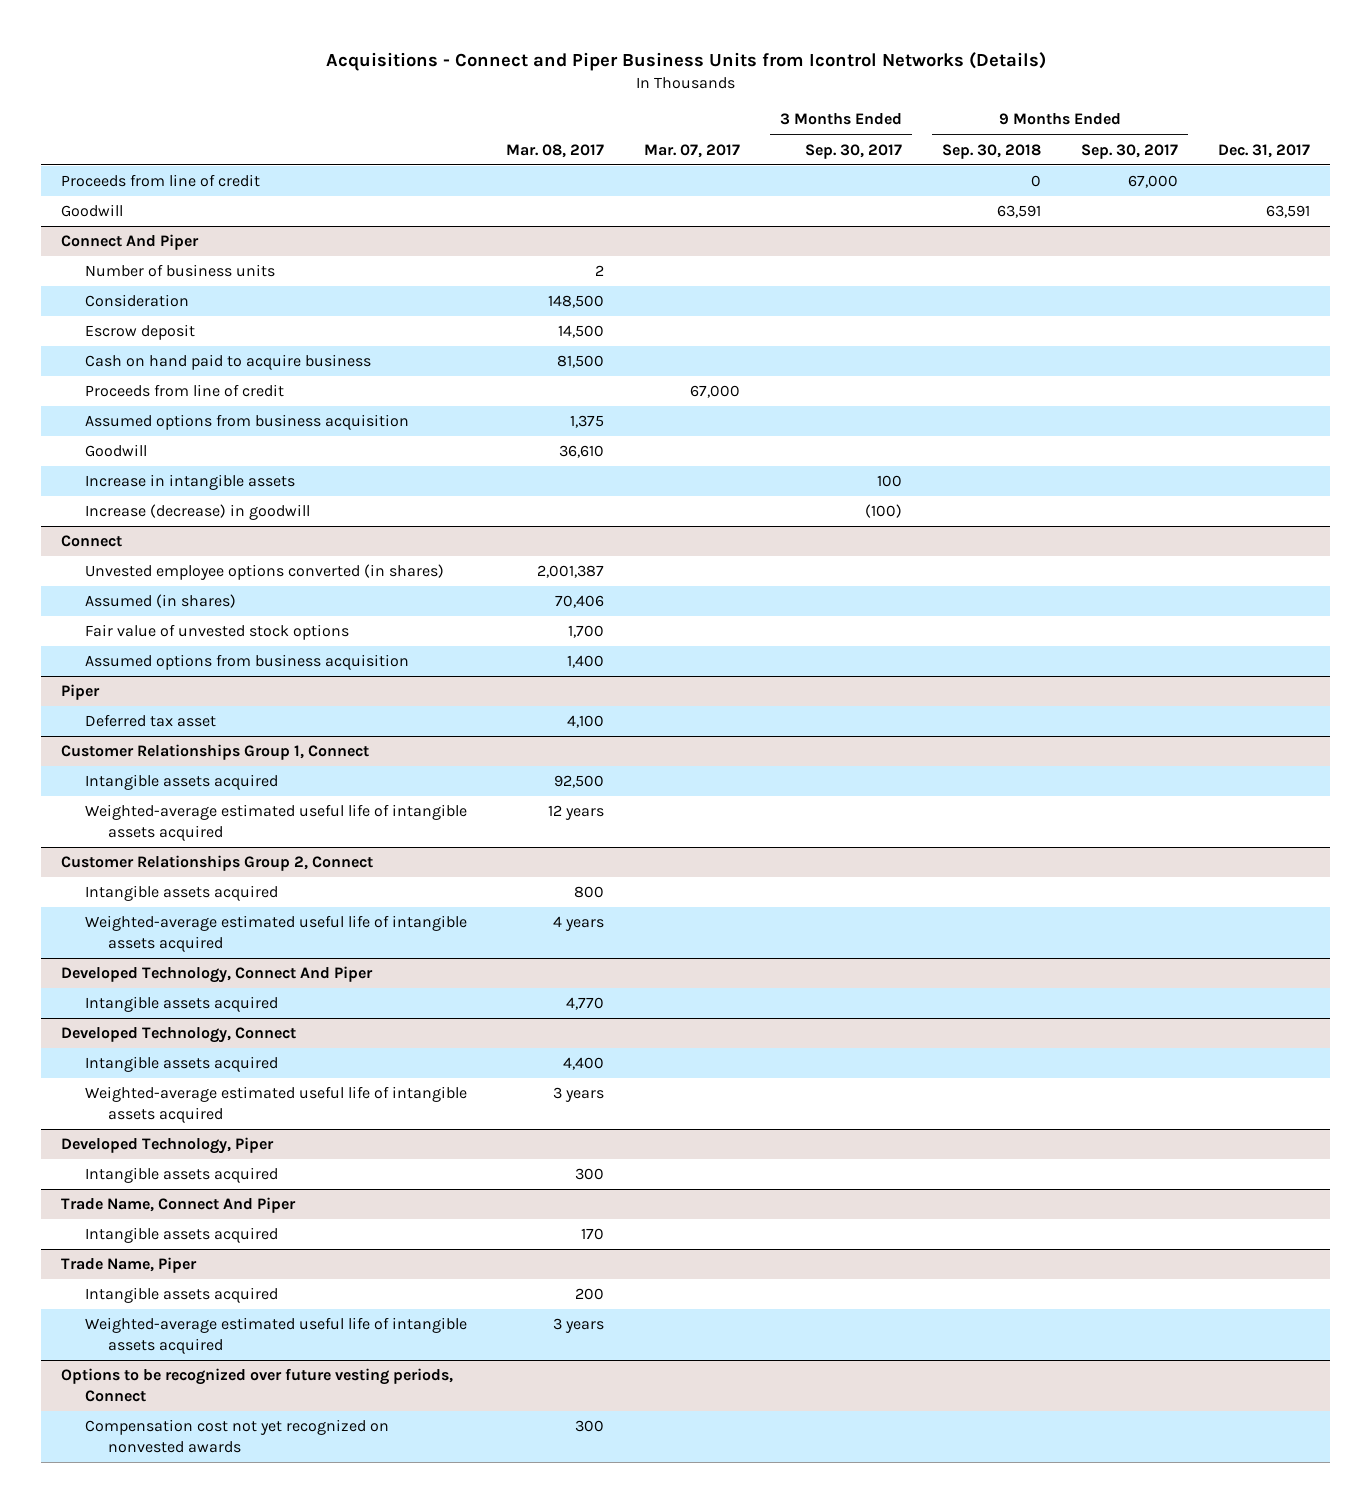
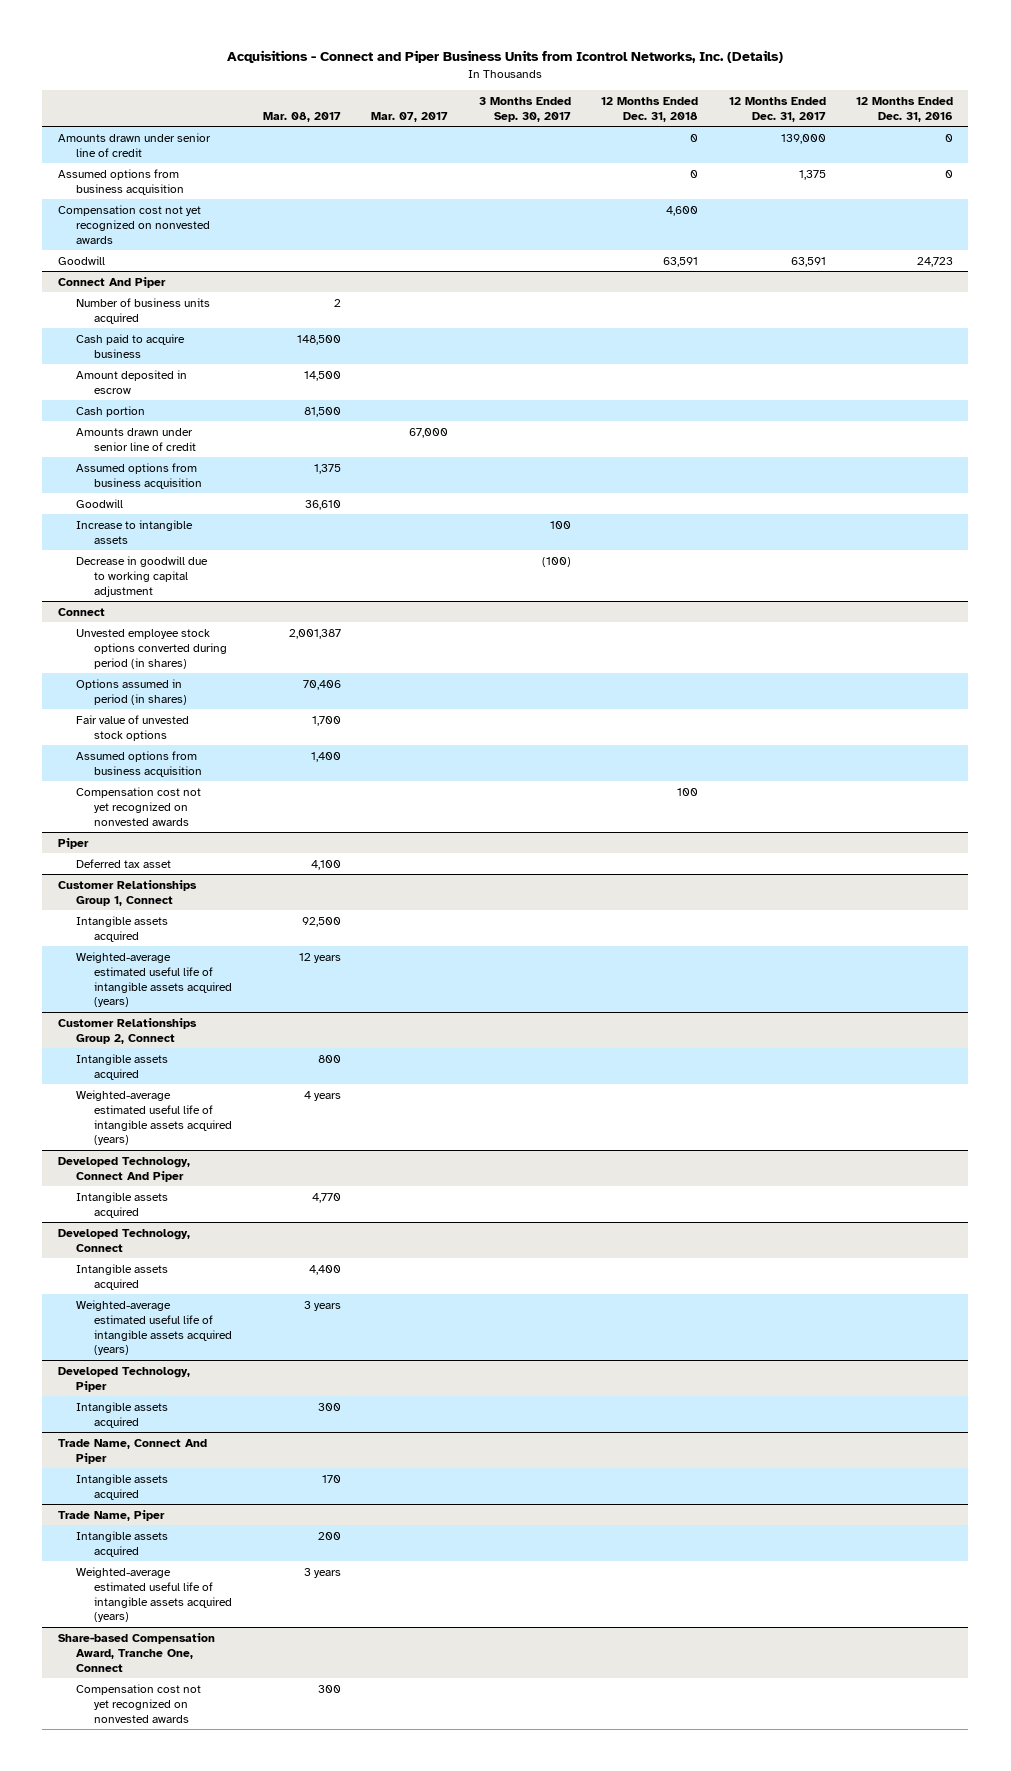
- Acquisitions - Connect and Piper Business Units from Icontrol Networks (Details)
+ Acquisitions - Connect and Piper Business Units from Icontrol Networks, Inc. (Details)
- | Mar. 08, 2017 | Mar. 07, 2017 | 3 Months Ended Sep. 30, 2017 | 9 Months Ended Sep. 30, 2018 | 9 Months Ended Sep. 30, 2017 | Dec. 31, 2017
+ | Mar. 08, 2017 | Mar. 07, 2017 | 3 Months Ended Sep. 30, 2017 | 12 Months Ended Dec. 31, 2018 | 12 Months Ended Dec. 31, 2017 | 12 Months Ended Dec. 31, 2016
- Proceeds from line of credit | | | | 0 | 67,000 |
+ Amounts drawn under senior line of credit | | | | 0 | 139,000 | 0
+ Assumed options from business acquisition | | | | 0 | 1,375 | 0
+ Compensation cost not yet recognized on nonvested awards | | | | 4,600 | |
@ Connect And Piper
- Number of business units | 2 | | | | |
- Consideration | 148,500 | | | | |
- Escrow deposit | 14,500 | | | | |
- Cash on hand paid to acquire business | 81,500 | | | | |
- Proceeds from line of credit | | 67,000 | | | |
+ Number of business units acquired | 2 | | | | |
+ Cash paid to acquire business | 148,500 | | | | |
+ Amount deposited in escrow | 14,500 | | | | |
+ Cash portion | 81,500 | | | | |
+ Amounts drawn under senior line of credit | | 67,000 | | | |
- Increase in intangible assets | | | 100 | | |
- Increase (decrease) in goodwill | | | (100) | | |
+ Increase to intangible assets | | | 100 | | |
+ Decrease in goodwill due to working capital adjustment | | | (100) | | |
@ Connect
- Unvested employee options converted (in shares) | 2,001,387 | | | | |
- Assumed (in shares) | 70,406 | | | | |
+ Unvested employee stock options converted during period (in shares) | 2,001,387 | | | | |
+ Options assumed in period (in shares) | 70,406 | | | | |
+ Compensation cost not yet recognized on nonvested awards | | | | 100 | |
@ Customer Relationships Group 1, Connect
- Weighted-average estimated useful life of intangible assets acquired | 12 years | | | | |
+ Weighted-average estimated useful life of intangible assets acquired (years) | 12 years | | | | |
@ Customer Relationships Group 2, Connect
- Weighted-average estimated useful life of intangible assets acquired | 4 years | | | | |
+ Weighted-average estimated useful life of intangible assets acquired (years) | 4 years | | | | |
@ Developed Technology, Connect
- Weighted-average estimated useful life of intangible assets acquired | 3 years | | | | |
+ Weighted-average estimated useful life of intangible assets acquired (years) | 3 years | | | | |
@ Trade Name, Piper
- Weighted-average estimated useful life of intangible assets acquired | 3 years | | | | |
- Options to be recognized over future vesting periods, Connect
@ Trade Name, Piper
+ Weighted-average estimated useful life of intangible assets acquired (years) | 3 years | | | | |
+ Share-based Compensation Award, Tranche One, Connect

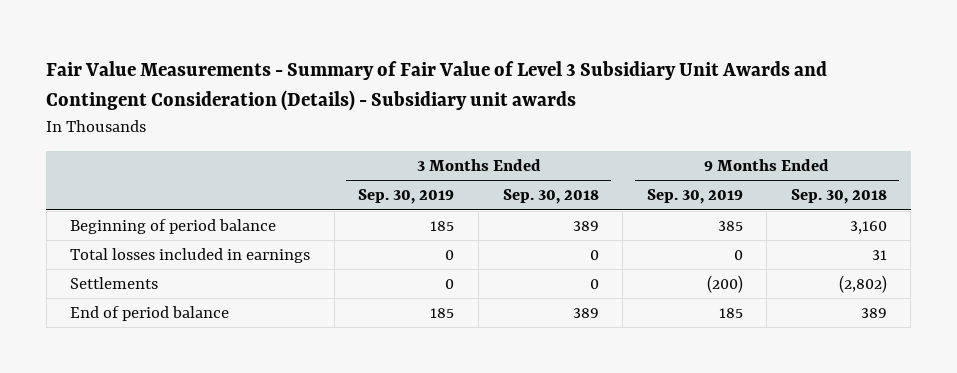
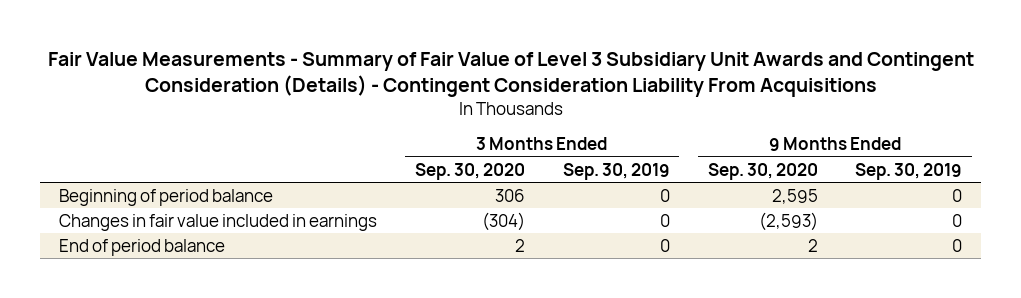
- Fair Value Measurements - Summary of Fair Value of Level 3 Subsidiary Unit Awards and Contingent Consideration (Details) - Subsidiary unit awards
+ Fair Value Measurements - Summary of Fair Value of Level 3 Subsidiary Unit Awards and Contingent Consideration (Details) - Contingent Consideration Liability From Acquisitions
- | 3 Months Ended Sep. 30, 2019 | 3 Months Ended Sep. 30, 2018 | 9 Months Ended Sep. 30, 2019 | 9 Months Ended Sep. 30, 2018
+ | 3 Months Ended Sep. 30, 2020 | 3 Months Ended Sep. 30, 2019 | 9 Months Ended Sep. 30, 2020 | 9 Months Ended Sep. 30, 2019
- Beginning of period balance | 185 | 389 | 385 | 3,160
- Total losses included in earnings | 0 | 0 | 0 | 31
- Settlements | 0 | 0 | (200) | (2,802)
- End of period balance | 185 | 389 | 185 | 389
+ Beginning of period balance | 306 | 0 | 2,595 | 0
+ Changes in fair value included in earnings | (304) | 0 | (2,593) | 0
+ End of period balance | 2 | 0 | 2 | 0

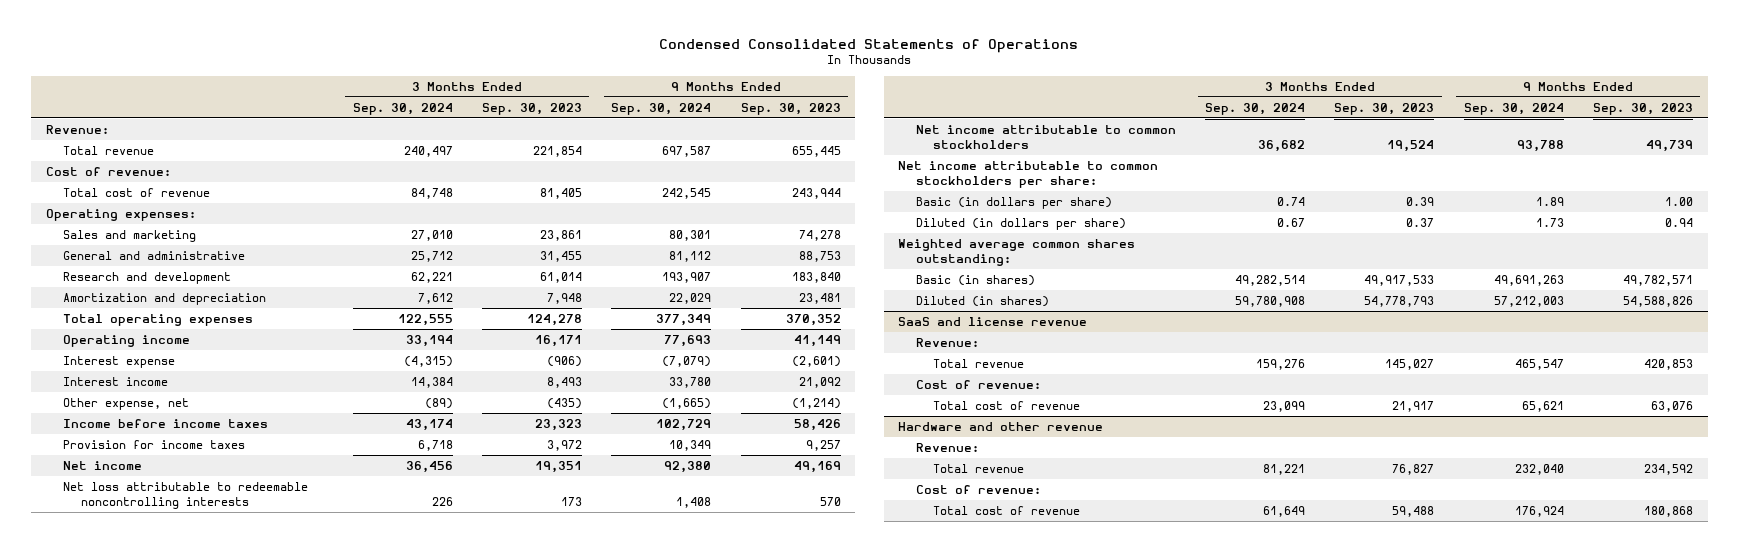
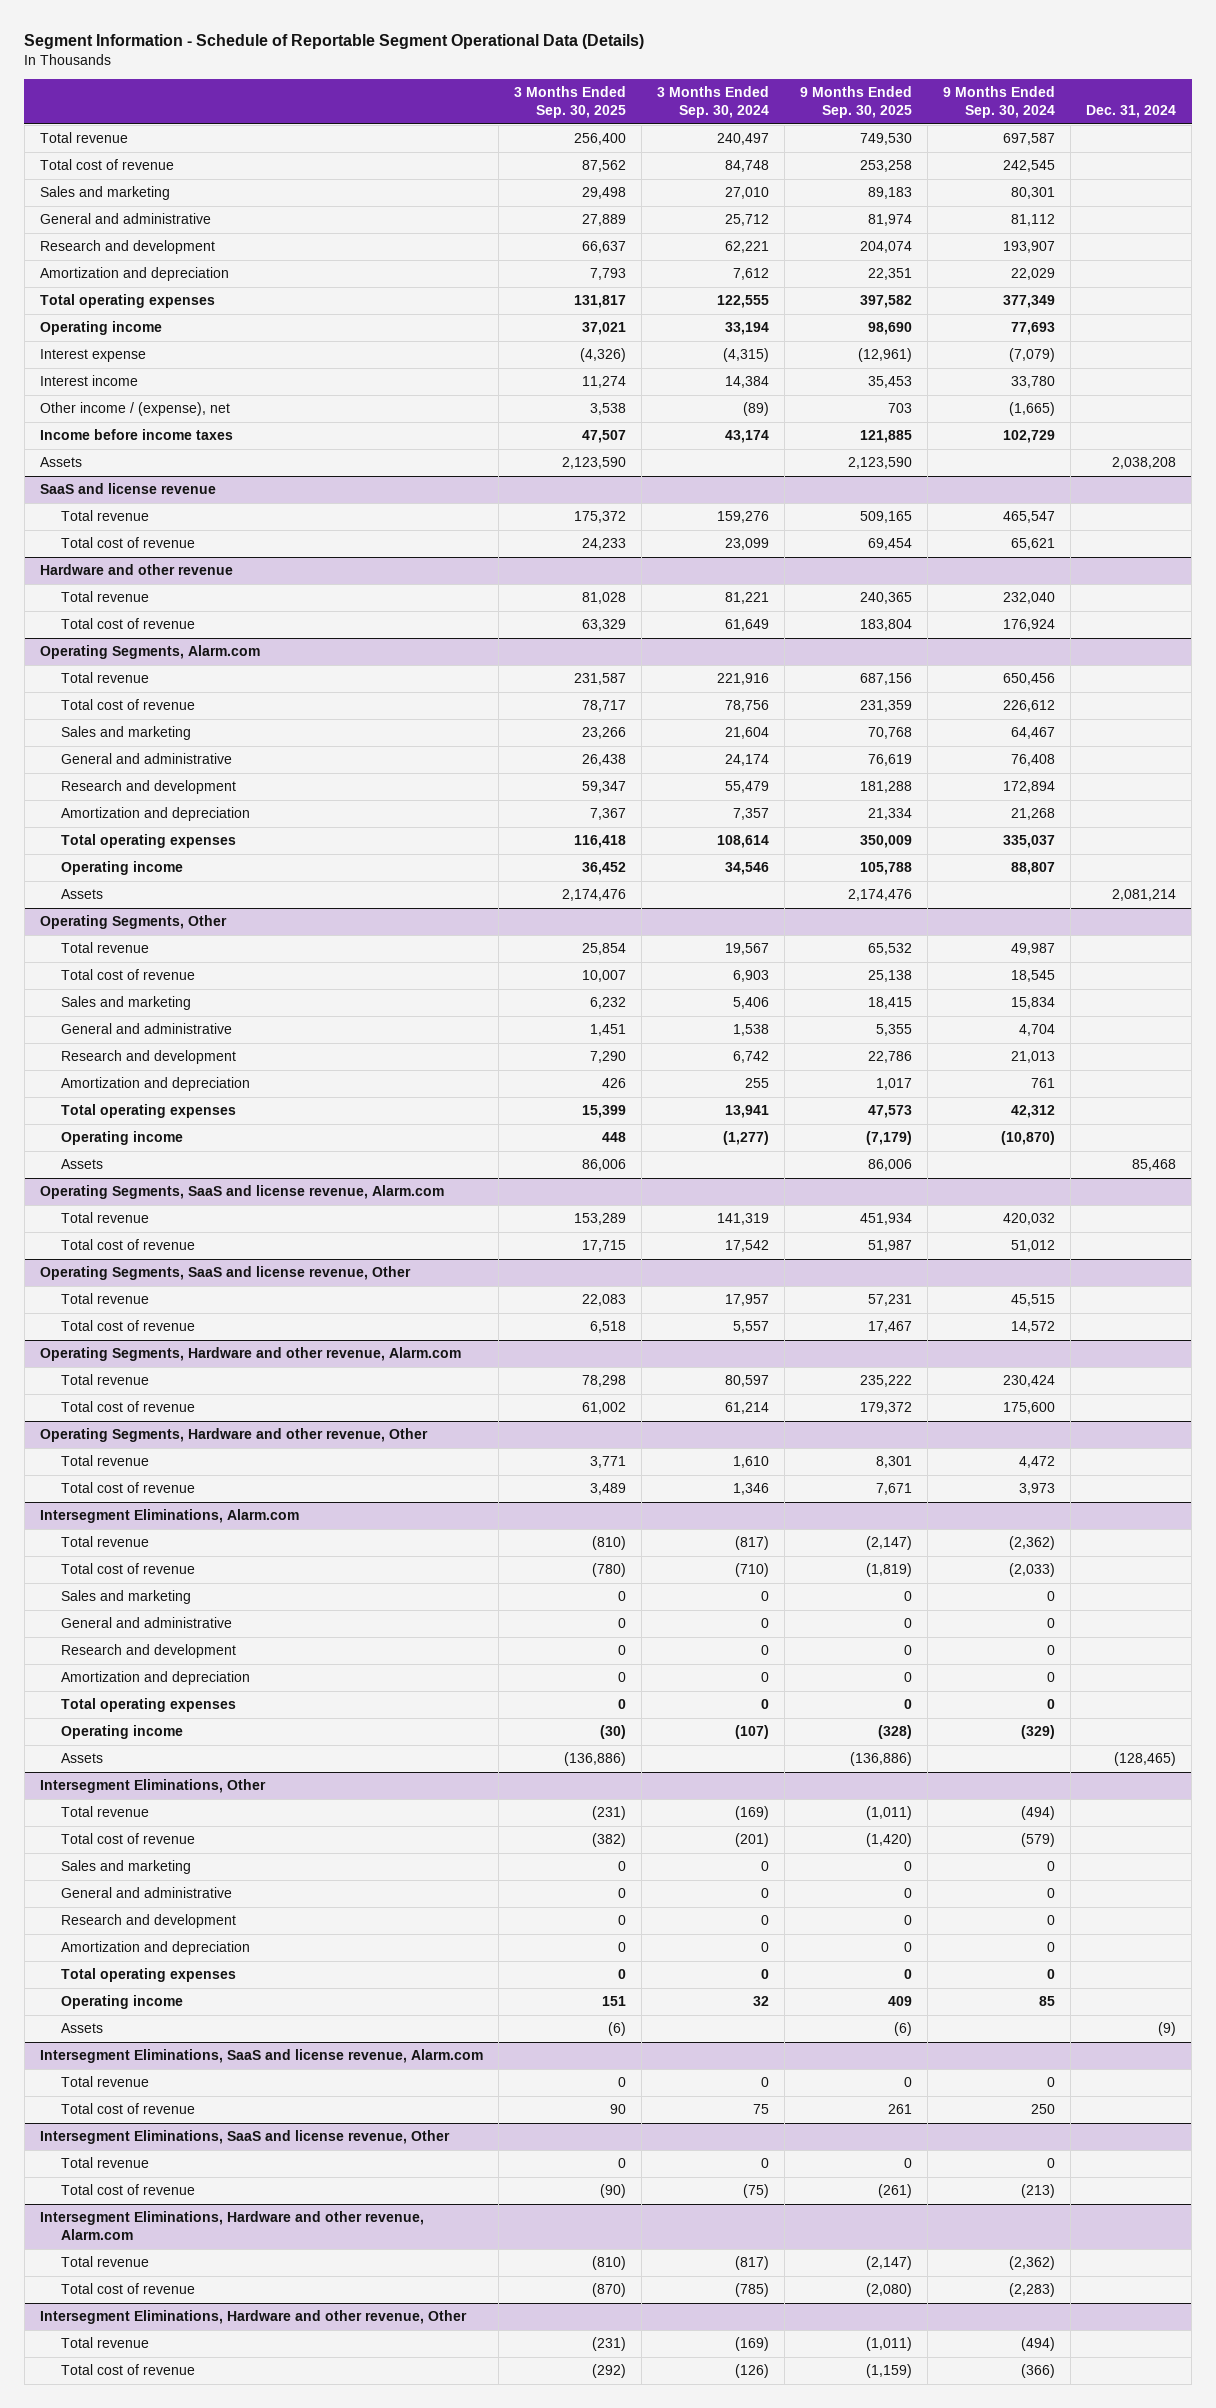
- Condensed Consolidated Statements of Operations
+ Segment Information - Schedule of Reportable Segment Operational Data (Details)
- | 3 Months Ended Sep. 30, 2024 | 3 Months Ended Sep. 30, 2023 | 9 Months Ended Sep. 30, 2024 | 9 Months Ended Sep. 30, 2023
+ | 3 Months Ended Sep. 30, 2025 | 3 Months Ended Sep. 30, 2024 | 9 Months Ended Sep. 30, 2025 | 9 Months Ended Sep. 30, 2024 | Dec. 31, 2024
- Revenue:
- Cost of revenue:
- Operating expenses:
- Other expense, net | (89) | (435) | (1,665) | (1,214)
+ Other income / (expense), net | 3,538 | (89) | 703 | (1,665) |
- Provision for income taxes | 6,718 | 3,972 | 10,349 | 9,257
- Net income | 36,456 | 19,351 | 92,380 | 49,169
- Net loss attributable to redeemable noncontrolling interests | 226 | 173 | 1,408 | 570
- Net income attributable to common stockholders | 36,682 | 19,524 | 93,788 | 49,739
- Net income attributable to common stockholders per share:
- Basic (in dollars per share) | 0.74 | 0.39 | 1.89 | 1.00
- Diluted (in dollars per share) | 0.67 | 0.37 | 1.73 | 0.94
- Weighted average common shares outstanding:
- Basic (in shares) | 49,282,514 | 49,917,533 | 49,691,263 | 49,782,571
- Diluted (in shares) | 59,780,908 | 54,778,793 | 57,212,003 | 54,588,826
+ Assets | 2,123,590 | | 2,123,590 | | 2,038,208
@ SaaS and license revenue
- Revenue:
- Cost of revenue:
@ Hardware and other revenue
- Revenue:
- Cost of revenue:
+ Operating Segments, Alarm.com
+ Total revenue | 231,587 | 221,916 | 687,156 | 650,456 |
+ Total cost of revenue | 78,717 | 78,756 | 231,359 | 226,612 |
+ Sales and marketing | 23,266 | 21,604 | 70,768 | 64,467 |
+ General and administrative | 26,438 | 24,174 | 76,619 | 76,408 |
+ Research and development | 59,347 | 55,479 | 181,288 | 172,894 |
+ Amortization and depreciation | 7,367 | 7,357 | 21,334 | 21,268 |
+ Total operating expenses | 116,418 | 108,614 | 350,009 | 335,037 |
+ Operating income | 36,452 | 34,546 | 105,788 | 88,807 |
+ Assets | 2,174,476 | | 2,174,476 | | 2,081,214
+ Operating Segments, Other
+ Total revenue | 25,854 | 19,567 | 65,532 | 49,987 |
+ Total cost of revenue | 10,007 | 6,903 | 25,138 | 18,545 |
+ Sales and marketing | 6,232 | 5,406 | 18,415 | 15,834 |
+ General and administrative | 1,451 | 1,538 | 5,355 | 4,704 |
+ Research and development | 7,290 | 6,742 | 22,786 | 21,013 |
+ Amortization and depreciation | 426 | 255 | 1,017 | 761 |
+ Total operating expenses | 15,399 | 13,941 | 47,573 | 42,312 |
+ Operating income | 448 | (1,277) | (7,179) | (10,870) |
+ Assets | 86,006 | | 86,006 | | 85,468
+ Operating Segments, SaaS and license revenue, Alarm.com
+ Total revenue | 153,289 | 141,319 | 451,934 | 420,032 |
+ Total cost of revenue | 17,715 | 17,542 | 51,987 | 51,012 |
+ Operating Segments, SaaS and license revenue, Other
+ Total revenue | 22,083 | 17,957 | 57,231 | 45,515 |
+ Total cost of revenue | 6,518 | 5,557 | 17,467 | 14,572 |
+ Operating Segments, Hardware and other revenue, Alarm.com
+ Total revenue | 78,298 | 80,597 | 235,222 | 230,424 |
+ Total cost of revenue | 61,002 | 61,214 | 179,372 | 175,600 |
+ Operating Segments, Hardware and other revenue, Other
+ Total revenue | 3,771 | 1,610 | 8,301 | 4,472 |
+ Total cost of revenue | 3,489 | 1,346 | 7,671 | 3,973 |
+ Intersegment Eliminations, Alarm.com
+ Total revenue | (810) | (817) | (2,147) | (2,362) |
+ Total cost of revenue | (780) | (710) | (1,819) | (2,033) |
+ Sales and marketing | 0 | 0 | 0 | 0 |
+ General and administrative | 0 | 0 | 0 | 0 |
+ Research and development | 0 | 0 | 0 | 0 |
+ Amortization and depreciation | 0 | 0 | 0 | 0 |
+ Total operating expenses | 0 | 0 | 0 | 0 |
+ Operating income | (30) | (107) | (328) | (329) |
+ Assets | (136,886) | | (136,886) | | (128,465)
+ Intersegment Eliminations, Other
+ Total revenue | (231) | (169) | (1,011) | (494) |
+ Total cost of revenue | (382) | (201) | (1,420) | (579) |
+ Sales and marketing | 0 | 0 | 0 | 0 |
+ General and administrative | 0 | 0 | 0 | 0 |
+ Research and development | 0 | 0 | 0 | 0 |
+ Amortization and depreciation | 0 | 0 | 0 | 0 |
+ Total operating expenses | 0 | 0 | 0 | 0 |
+ Operating income | 151 | 32 | 409 | 85 |
+ Assets | (6) | | (6) | | (9)
+ Intersegment Eliminations, SaaS and license revenue, Alarm.com
+ Total revenue | 0 | 0 | 0 | 0 |
+ Total cost of revenue | 90 | 75 | 261 | 250 |
+ Intersegment Eliminations, SaaS and license revenue, Other
+ Total revenue | 0 | 0 | 0 | 0 |
+ Total cost of revenue | (90) | (75) | (261) | (213) |
+ Intersegment Eliminations, Hardware and other revenue, Alarm.com
+ Total revenue | (810) | (817) | (2,147) | (2,362) |
+ Total cost of revenue | (870) | (785) | (2,080) | (2,283) |
+ Intersegment Eliminations, Hardware and other revenue, Other
+ Total revenue | (231) | (169) | (1,011) | (494) |
+ Total cost of revenue | (292) | (126) | (1,159) | (366) |

